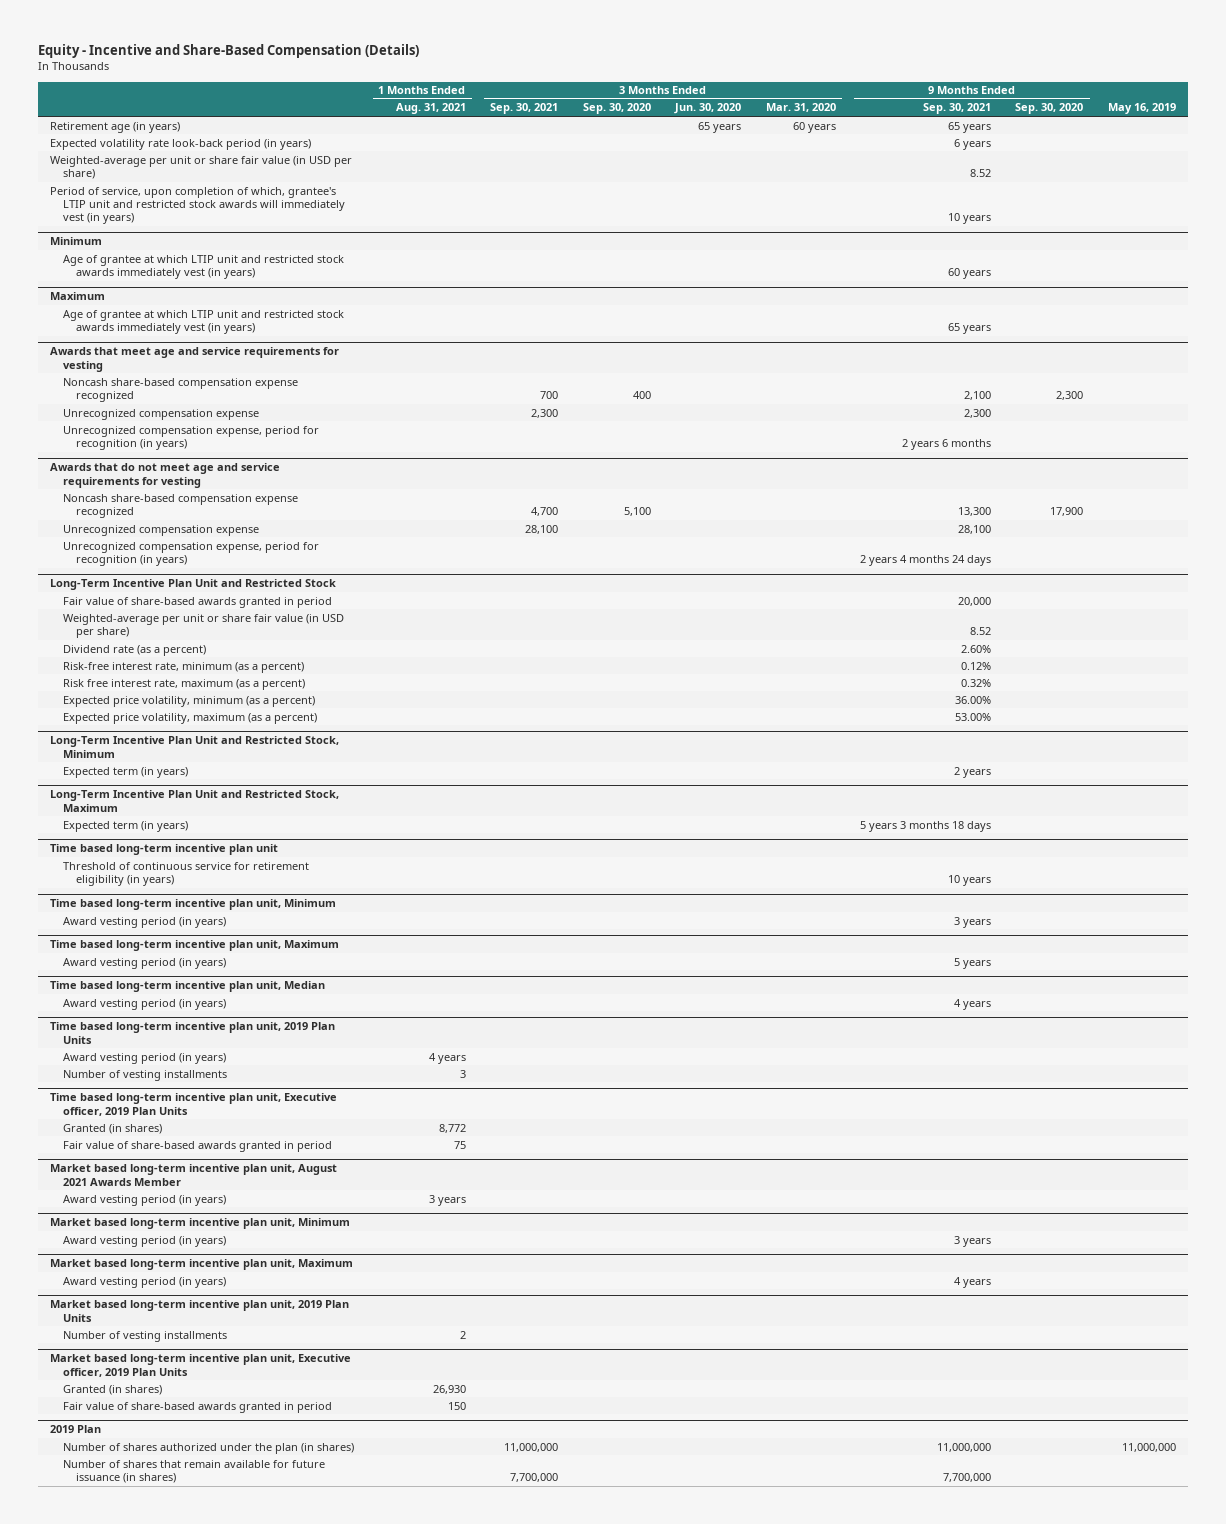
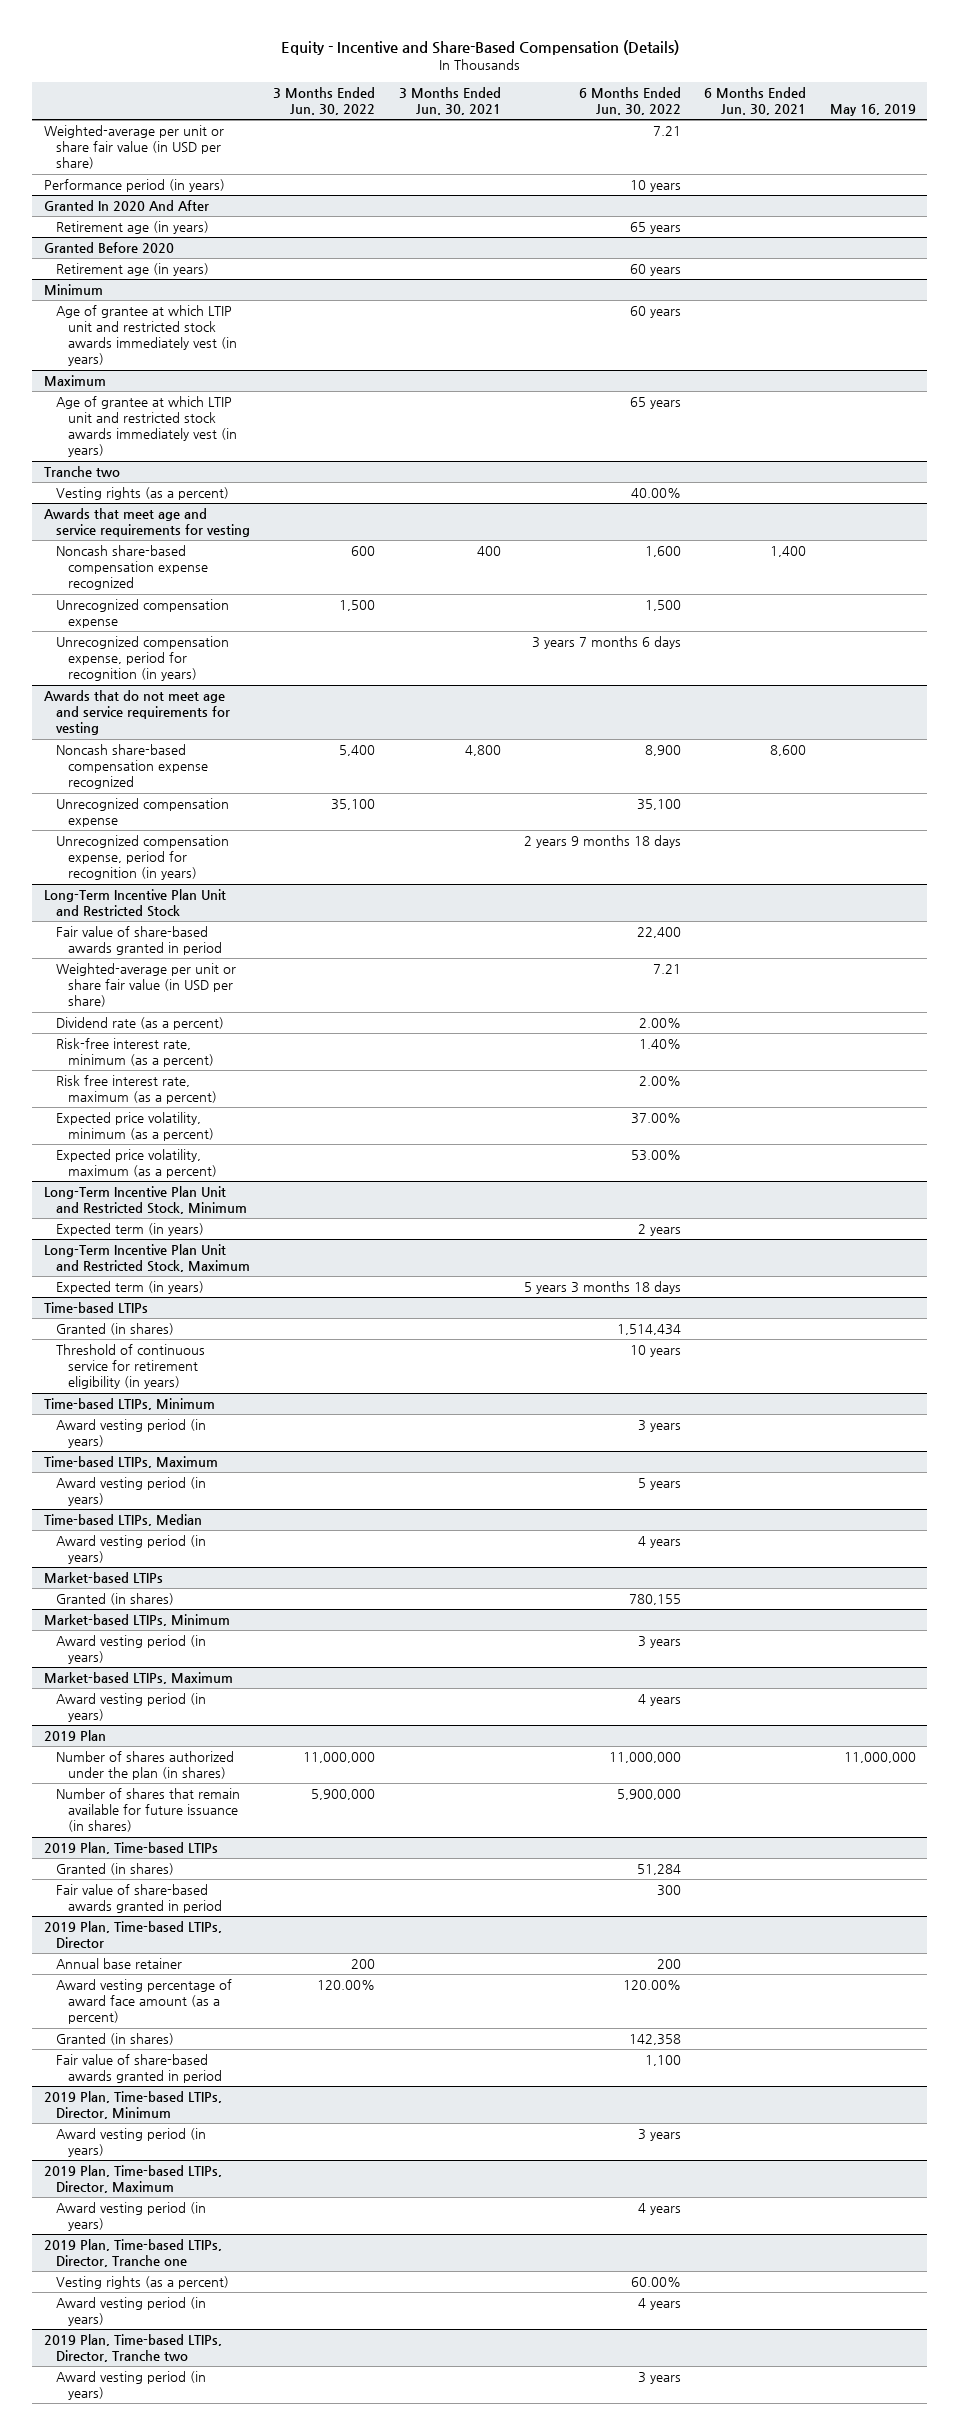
- | 1 Months Ended Aug. 31, 2021 | 3 Months Ended Sep. 30, 2021 | 3 Months Ended Sep. 30, 2020 | 3 Months Ended Jun. 30, 2020 | 3 Months Ended Mar. 31, 2020 | 9 Months Ended Sep. 30, 2021 | 9 Months Ended Sep. 30, 2020 | May 16, 2019
+ | 3 Months Ended Jun. 30, 2022 | 3 Months Ended Jun. 30, 2021 | 6 Months Ended Jun. 30, 2022 | 6 Months Ended Jun. 30, 2021 | May 16, 2019
- Retirement age (in years) | | | | 65 years | 60 years | 65 years | |
- Expected volatility rate look-back period (in years) | | | | | | 6 years | |
- Period of service, upon completion of which, grantee's LTIP unit and restricted stock awards will immediately vest (in years) | | | | | | 10 years | |
+ Performance period (in years) | | | 10 years | |
+ Granted In 2020 And After
+ Retirement age (in years) | | | 65 years | |
+ Granted Before 2020
+ Retirement age (in years) | | | 60 years | |
+ Tranche two
+ Vesting rights (as a percent) | | | 40.00% | |
- Time based long-term incentive plan unit
+ Time-based LTIPs
+ Granted (in shares) | | | 1,514,434 | |
- Time based long-term incentive plan unit, Minimum
- Award vesting period (in years) | | | | | | 3 years | |
- Time based long-term incentive plan unit, Maximum
- Award vesting period (in years) | | | | | | 5 years | |
- Time based long-term incentive plan unit, Median
- Award vesting period (in years) | | | | | | 4 years | |
- Time based long-term incentive plan unit, 2019 Plan Units
- Award vesting period (in years) | 4 years | | | | | | |
- Number of vesting installments | 3 | | | | | | |
- Time based long-term incentive plan unit, Executive officer, 2019 Plan Units
- Granted (in shares) | 8,772 | | | | | | |
- Fair value of share-based awards granted in period | 75 | | | | | | |
- Market based long-term incentive plan unit, August 2021 Awards Member
- Award vesting period (in years) | 3 years | | | | | | |
- Market based long-term incentive plan unit, Minimum
- Award vesting period (in years) | | | | | | 3 years | |
- Market based long-term incentive plan unit, Maximum
- Award vesting period (in years) | | | | | | 4 years | |
- Market based long-term incentive plan unit, 2019 Plan Units
- Number of vesting installments | 2 | | | | | | |
- Market based long-term incentive plan unit, Executive officer, 2019 Plan Units
- Granted (in shares) | 26,930 | | | | | | |
- Fair value of share-based awards granted in period | 150 | | | | | | |
+ Time-based LTIPs, Minimum
+ Award vesting period (in years) | | | 3 years | |
+ Time-based LTIPs, Maximum
+ Award vesting period (in years) | | | 5 years | |
+ Time-based LTIPs, Median
+ Award vesting period (in years) | | | 4 years | |
+ Market-based LTIPs
+ Granted (in shares) | | | 780,155 | |
+ Market-based LTIPs, Minimum
+ Award vesting period (in years) | | | 3 years | |
+ Market-based LTIPs, Maximum
+ Award vesting period (in years) | | | 4 years | |
+ 2019 Plan, Time-based LTIPs
+ Granted (in shares) | | | 51,284 | |
+ Fair value of share-based awards granted in period | | | 300 | |
+ 2019 Plan, Time-based LTIPs, Director
+ Annual base retainer | 200 | | 200 | |
+ Award vesting percentage of award face amount (as a percent) | 120.00% | | 120.00% | |
+ Granted (in shares) | | | 142,358 | |
+ Fair value of share-based awards granted in period | | | 1,100 | |
+ 2019 Plan, Time-based LTIPs, Director, Minimum
+ Award vesting period (in years) | | | 3 years | |
+ 2019 Plan, Time-based LTIPs, Director, Maximum
+ Award vesting period (in years) | | | 4 years | |
+ 2019 Plan, Time-based LTIPs, Director, Tranche one
+ Vesting rights (as a percent) | | | 60.00% | |
+ Award vesting period (in years) | | | 4 years | |
+ 2019 Plan, Time-based LTIPs, Director, Tranche two
+ Award vesting period (in years) | | | 3 years | |

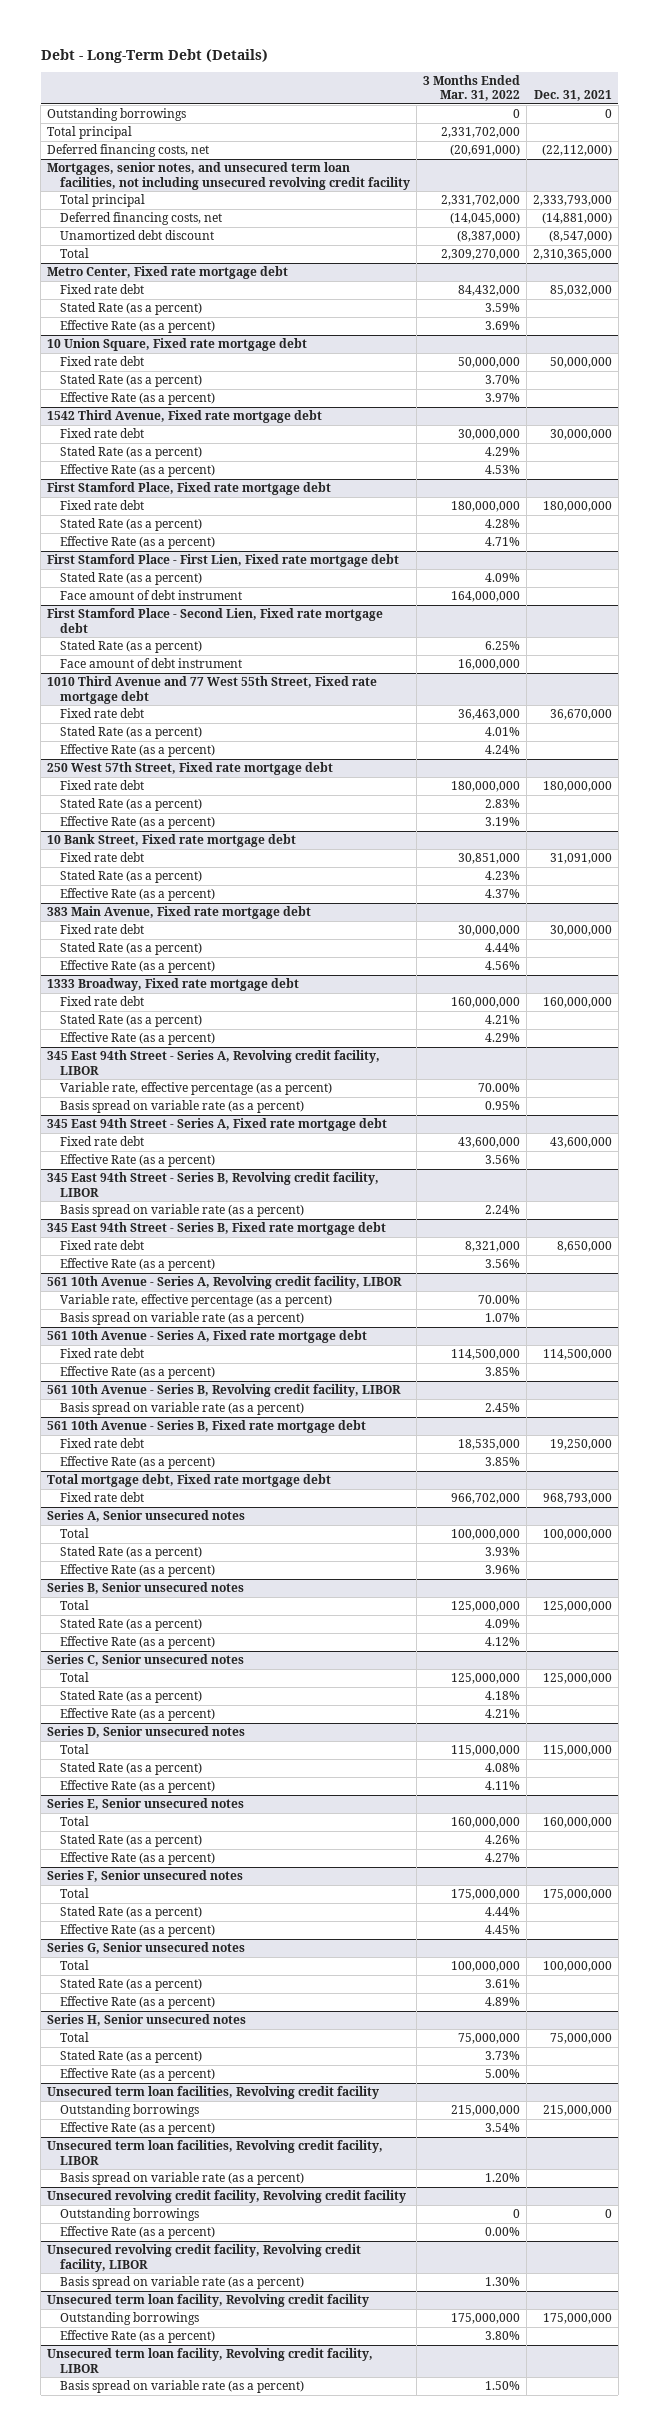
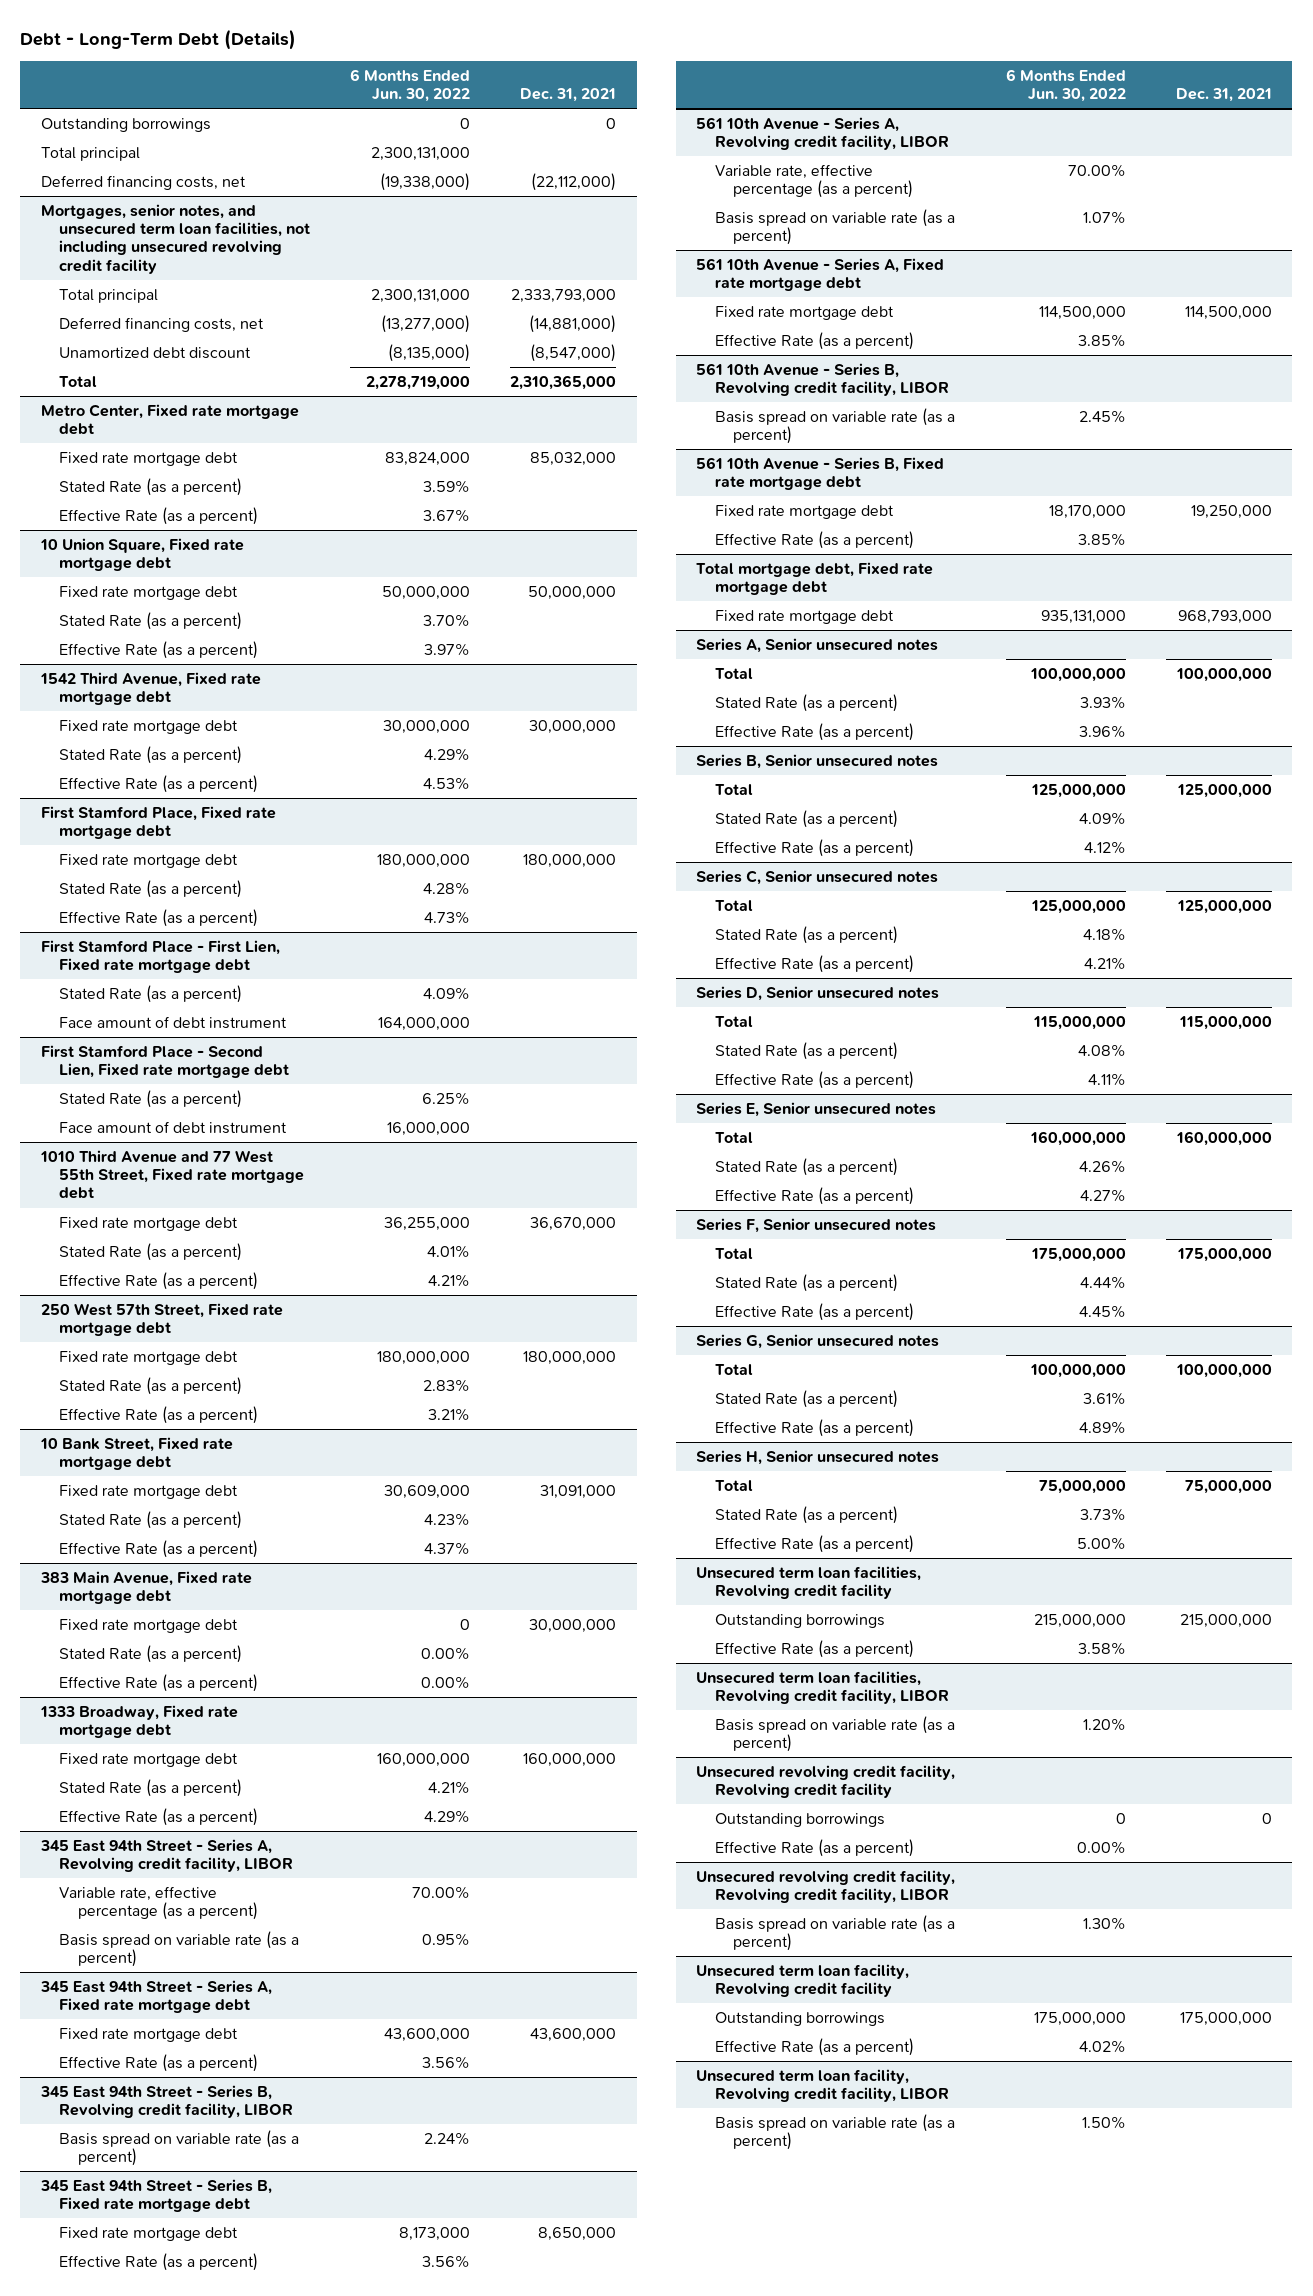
- | 3 Months Ended Mar. 31, 2022 | Dec. 31, 2021
+ | 6 Months Ended Jun. 30, 2022 | Dec. 31, 2021
@ Metro Center, Fixed rate mortgage debt
- Fixed rate debt | 84,432,000 | 85,032,000
+ Fixed rate mortgage debt | 83,824,000 | 85,032,000
@ 10 Union Square, Fixed rate mortgage debt
- Fixed rate debt | 50,000,000 | 50,000,000
+ Fixed rate mortgage debt | 50,000,000 | 50,000,000
@ 1542 Third Avenue, Fixed rate mortgage debt
- Fixed rate debt | 30,000,000 | 30,000,000
+ Fixed rate mortgage debt | 30,000,000 | 30,000,000
@ First Stamford Place, Fixed rate mortgage debt
- Fixed rate debt | 180,000,000 | 180,000,000
+ Fixed rate mortgage debt | 180,000,000 | 180,000,000
@ 1010 Third Avenue and 77 West 55th Street, Fixed rate mortgage debt
- Fixed rate debt | 36,463,000 | 36,670,000
+ Fixed rate mortgage debt | 36,255,000 | 36,670,000
@ 250 West 57th Street, Fixed rate mortgage debt
- Fixed rate debt | 180,000,000 | 180,000,000
+ Fixed rate mortgage debt | 180,000,000 | 180,000,000
@ 10 Bank Street, Fixed rate mortgage debt
- Fixed rate debt | 30,851,000 | 31,091,000
+ Fixed rate mortgage debt | 30,609,000 | 31,091,000
@ 383 Main Avenue, Fixed rate mortgage debt
- Fixed rate debt | 30,000,000 | 30,000,000
+ Fixed rate mortgage debt | 0 | 30,000,000
@ 1333 Broadway, Fixed rate mortgage debt
- Fixed rate debt | 160,000,000 | 160,000,000
+ Fixed rate mortgage debt | 160,000,000 | 160,000,000
@ 345 East 94th Street - Series A, Fixed rate mortgage debt
- Fixed rate debt | 43,600,000 | 43,600,000
+ Fixed rate mortgage debt | 43,600,000 | 43,600,000
@ 345 East 94th Street - Series B, Fixed rate mortgage debt
- Fixed rate debt | 8,321,000 | 8,650,000
+ Fixed rate mortgage debt | 8,173,000 | 8,650,000
@ 561 10th Avenue - Series A, Fixed rate mortgage debt
- Fixed rate debt | 114,500,000 | 114,500,000
+ Fixed rate mortgage debt | 114,500,000 | 114,500,000
@ 561 10th Avenue - Series B, Fixed rate mortgage debt
- Fixed rate debt | 18,535,000 | 19,250,000
+ Fixed rate mortgage debt | 18,170,000 | 19,250,000
@ Total mortgage debt, Fixed rate mortgage debt
- Fixed rate debt | 966,702,000 | 968,793,000
+ Fixed rate mortgage debt | 935,131,000 | 968,793,000

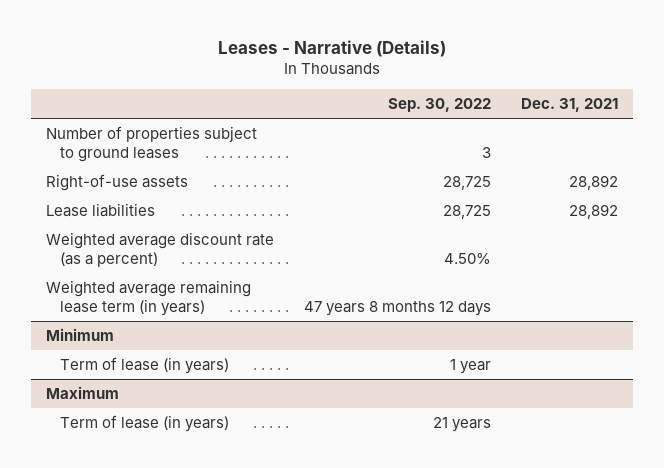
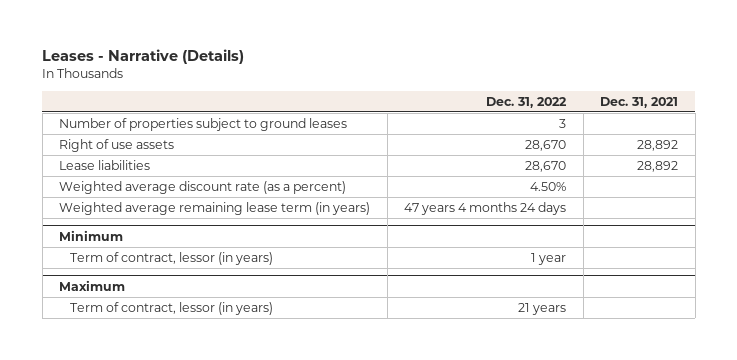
- | Sep. 30, 2022 | Dec. 31, 2021
+ | Dec. 31, 2022 | Dec. 31, 2021
- Right-of-use assets | 28,725 | 28,892
+ Right of use assets | 28,670 | 28,892
@ Minimum
- Term of lease (in years) | 1 year |
+ Term of contract, lessor (in years) | 1 year |
@ Maximum
- Term of lease (in years) | 21 years |
+ Term of contract, lessor (in years) | 21 years |

